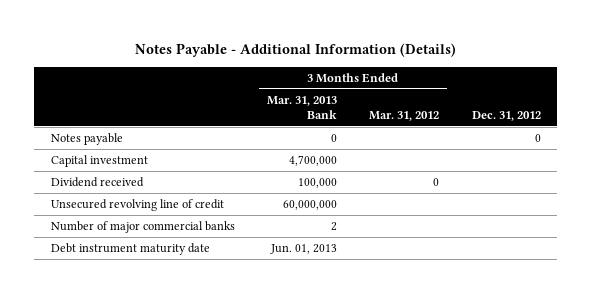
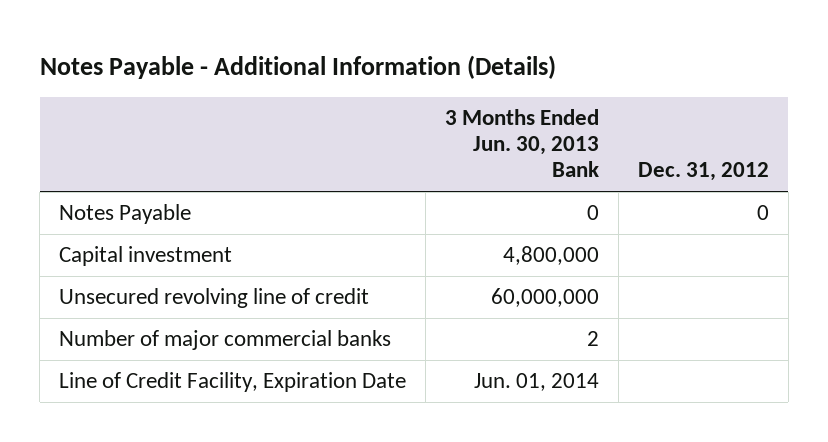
- | 3 Months Ended Mar. 31, 2013 Bank | 3 Months Ended Mar. 31, 2012 | Dec. 31, 2012
+ | 3 Months Ended Jun. 30, 2013 Bank | Dec. 31, 2012
- Notes payable | 0 | | 0
+ Notes Payable | 0 | 0
- Dividend received | 100,000 | 0 |
- Debt instrument maturity date | Jun. 01, 2013 | |
+ Line of Credit Facility, Expiration Date | Jun. 01, 2014 |

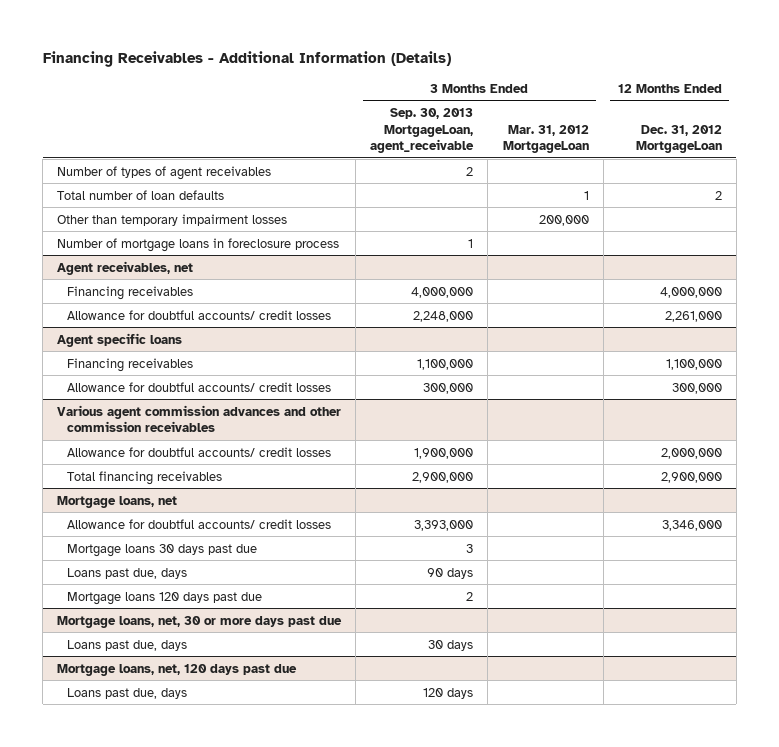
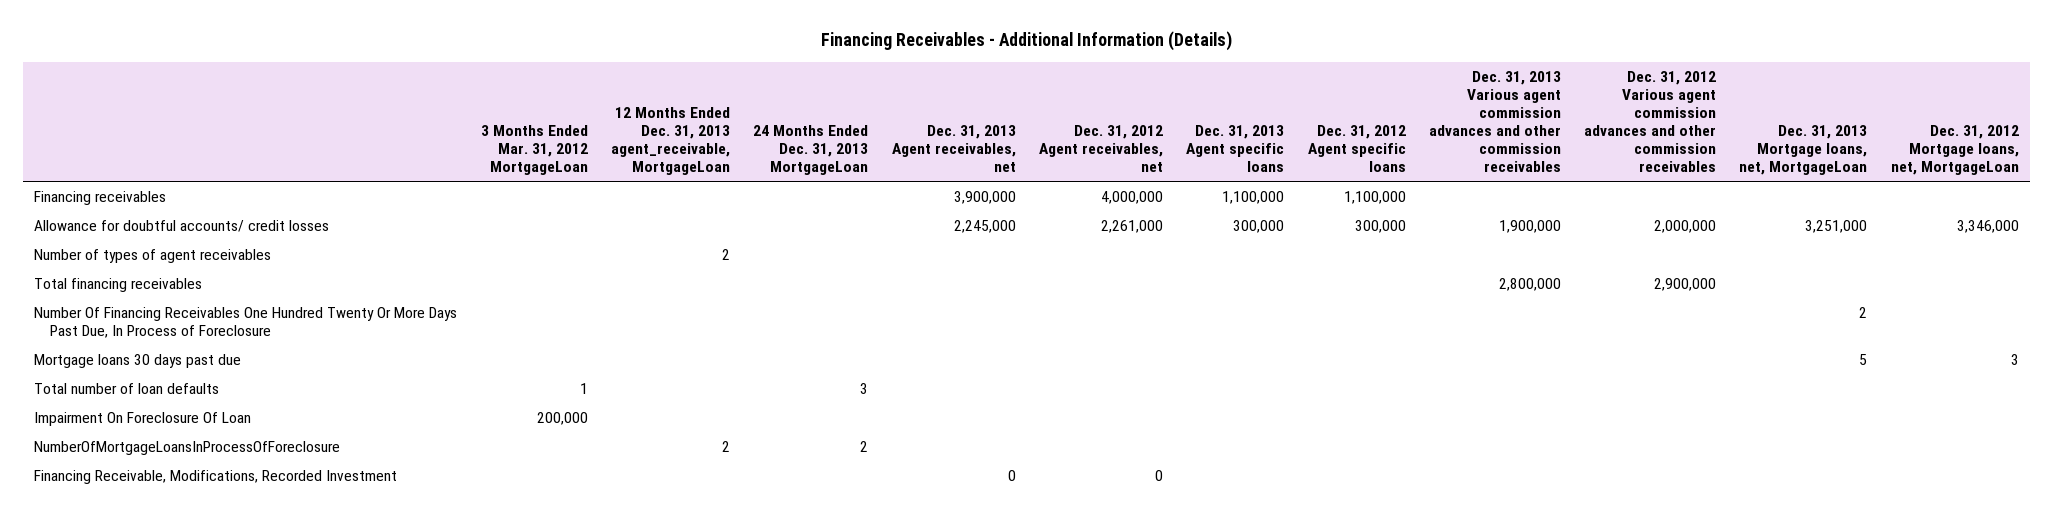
- | 3 Months Ended Sep. 30, 2013 MortgageLoan, agent_receivable | 3 Months Ended Mar. 31, 2012 MortgageLoan | 12 Months Ended Dec. 31, 2012 MortgageLoan
+ | 3 Months Ended Mar. 31, 2012 MortgageLoan | 12 Months Ended Dec. 31, 2013 agent_receivable, MortgageLoan | 24 Months Ended Dec. 31, 2013 MortgageLoan | Dec. 31, 2013 Agent receivables, net | Dec. 31, 2012 Agent receivables, net | Dec. 31, 2013 Agent specific loans | Dec. 31, 2012 Agent specific loans | Dec. 31, 2013 Various agent commission advances and other commission receivables | Dec. 31, 2012 Various agent commission advances and other commission receivables | Dec. 31, 2013 Mortgage loans, net, MortgageLoan | Dec. 31, 2012 Mortgage loans, net, MortgageLoan
+ Financing receivables | | | | 3,900,000 | 4,000,000 | 1,100,000 | 1,100,000 | | | |
+ Allowance for doubtful accounts/ credit losses | | | | 2,245,000 | 2,261,000 | 300,000 | 300,000 | 1,900,000 | 2,000,000 | 3,251,000 | 3,346,000
+ Total financing receivables | | | | | | | | 2,800,000 | 2,900,000 | |
+ Number Of Financing Receivables One Hundred Twenty Or More Days Past Due, In Process of Foreclosure | | | | | | | | | | 2 |
+ Mortgage loans 30 days past due | | | | | | | | | | 5 | 3
- Other than temporary impairment losses | | 200,000 |
- Number of mortgage loans in foreclosure process | 1 | |
- Agent receivables, net
- Financing receivables | 4,000,000 | | 4,000,000
- Allowance for doubtful accounts/ credit losses | 2,248,000 | | 2,261,000
- Agent specific loans
- Financing receivables | 1,100,000 | | 1,100,000
- Allowance for doubtful accounts/ credit losses | 300,000 | | 300,000
- Various agent commission advances and other commission receivables
- Allowance for doubtful accounts/ credit losses | 1,900,000 | | 2,000,000
- Total financing receivables | 2,900,000 | | 2,900,000
- Mortgage loans, net
- Allowance for doubtful accounts/ credit losses | 3,393,000 | | 3,346,000
- Mortgage loans 30 days past due | 3 | |
- Loans past due, days | 90 days | |
- Mortgage loans 120 days past due | 2 | |
- Mortgage loans, net, 30 or more days past due
- Loans past due, days | 30 days | |
- Mortgage loans, net, 120 days past due
- Loans past due, days | 120 days | |
+ Impairment On Foreclosure Of Loan | 200,000 | | | | | | | | | |
+ NumberOfMortgageLoansInProcessOfForeclosure | | 2 | 2 | | | | | | | |
+ Financing Receivable, Modifications, Recorded Investment | | | | 0 | 0 | | | | | |

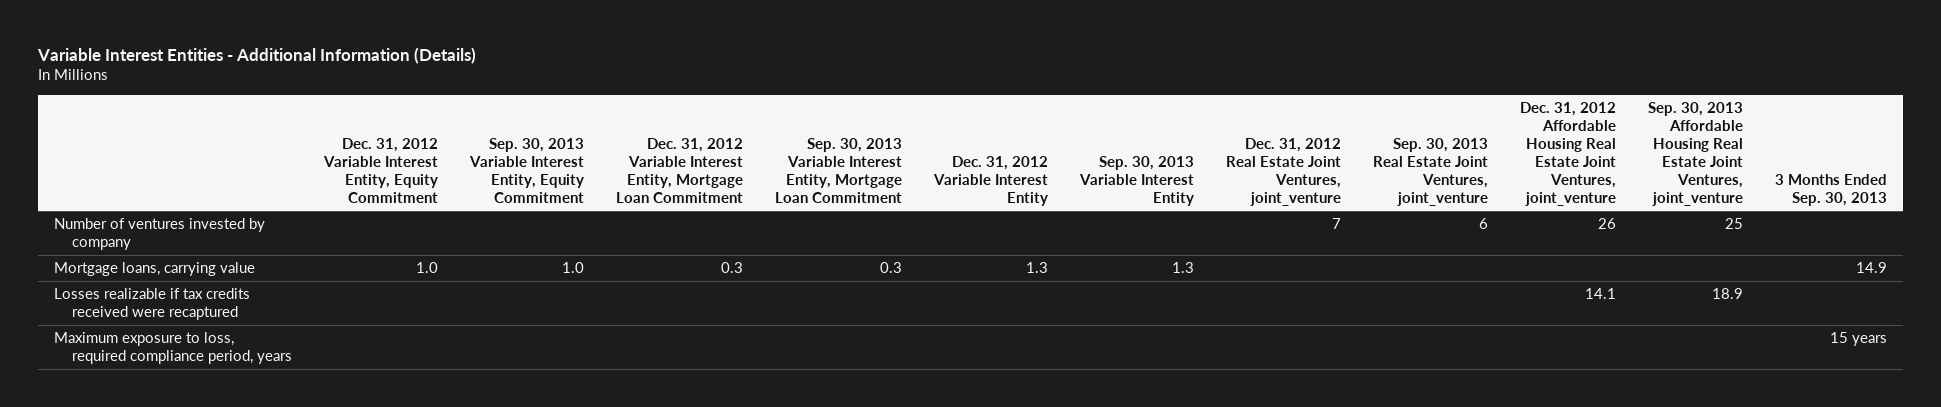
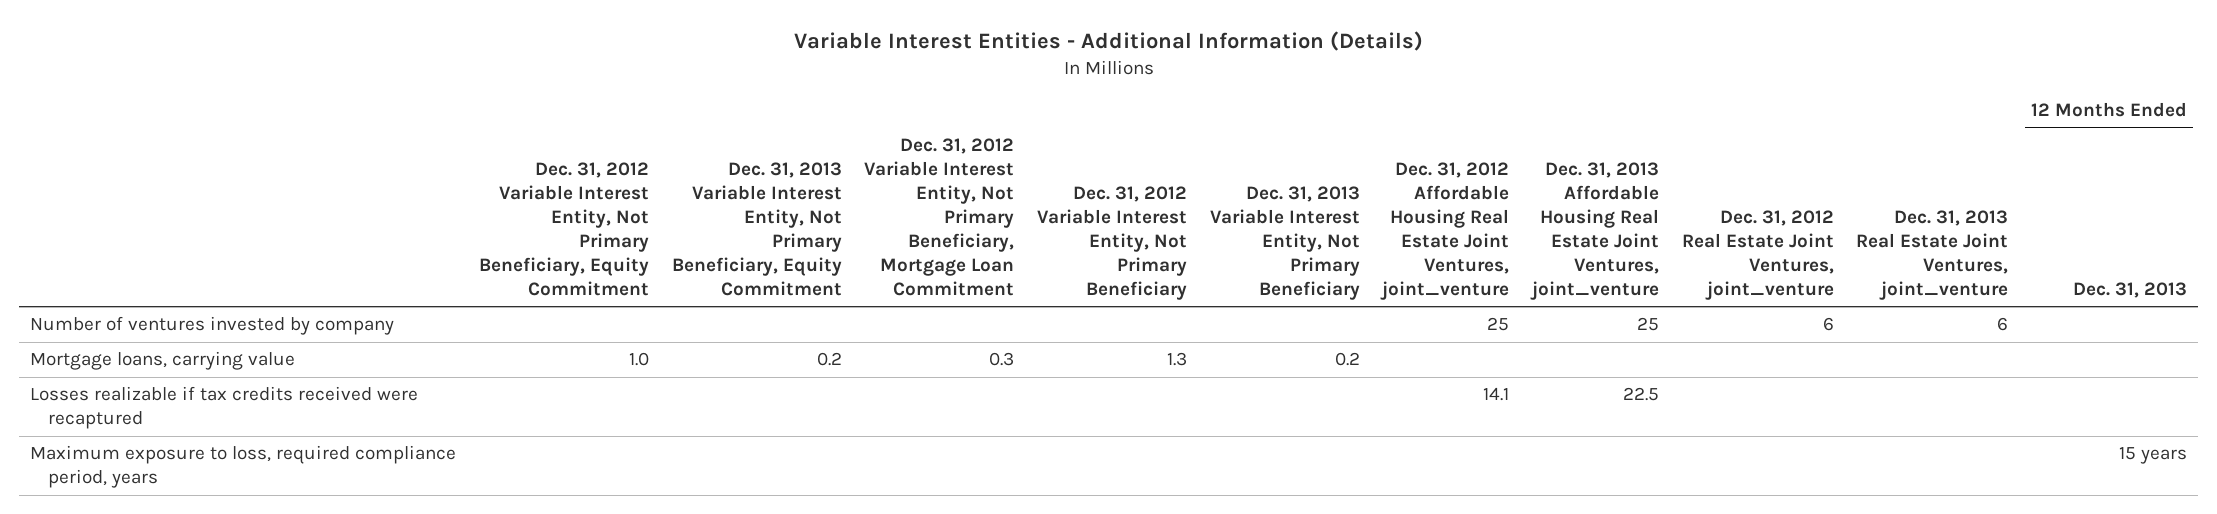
- | Dec. 31, 2012 Variable Interest Entity, Equity Commitment | Sep. 30, 2013 Variable Interest Entity, Equity Commitment | Dec. 31, 2012 Variable Interest Entity, Mortgage Loan Commitment | Sep. 30, 2013 Variable Interest Entity, Mortgage Loan Commitment | Dec. 31, 2012 Variable Interest Entity | Sep. 30, 2013 Variable Interest Entity | Dec. 31, 2012 Real Estate Joint Ventures, joint_venture | Sep. 30, 2013 Real Estate Joint Ventures, joint_venture | Dec. 31, 2012 Affordable Housing Real Estate Joint Ventures, joint_venture | Sep. 30, 2013 Affordable Housing Real Estate Joint Ventures, joint_venture | 3 Months Ended Sep. 30, 2013
+ | Dec. 31, 2012 Variable Interest Entity, Not Primary Beneficiary, Equity Commitment | Dec. 31, 2013 Variable Interest Entity, Not Primary Beneficiary, Equity Commitment | Dec. 31, 2012 Variable Interest Entity, Not Primary Beneficiary, Mortgage Loan Commitment | Dec. 31, 2012 Variable Interest Entity, Not Primary Beneficiary | Dec. 31, 2013 Variable Interest Entity, Not Primary Beneficiary | Dec. 31, 2012 Affordable Housing Real Estate Joint Ventures, joint_venture | Dec. 31, 2013 Affordable Housing Real Estate Joint Ventures, joint_venture | Dec. 31, 2012 Real Estate Joint Ventures, joint_venture | Dec. 31, 2013 Real Estate Joint Ventures, joint_venture | 12 Months Ended Dec. 31, 2013
- Number of ventures invested by company | | | | | | | 7 | 6 | 26 | 25 |
+ Number of ventures invested by company | | | | | | 25 | 25 | 6 | 6 |

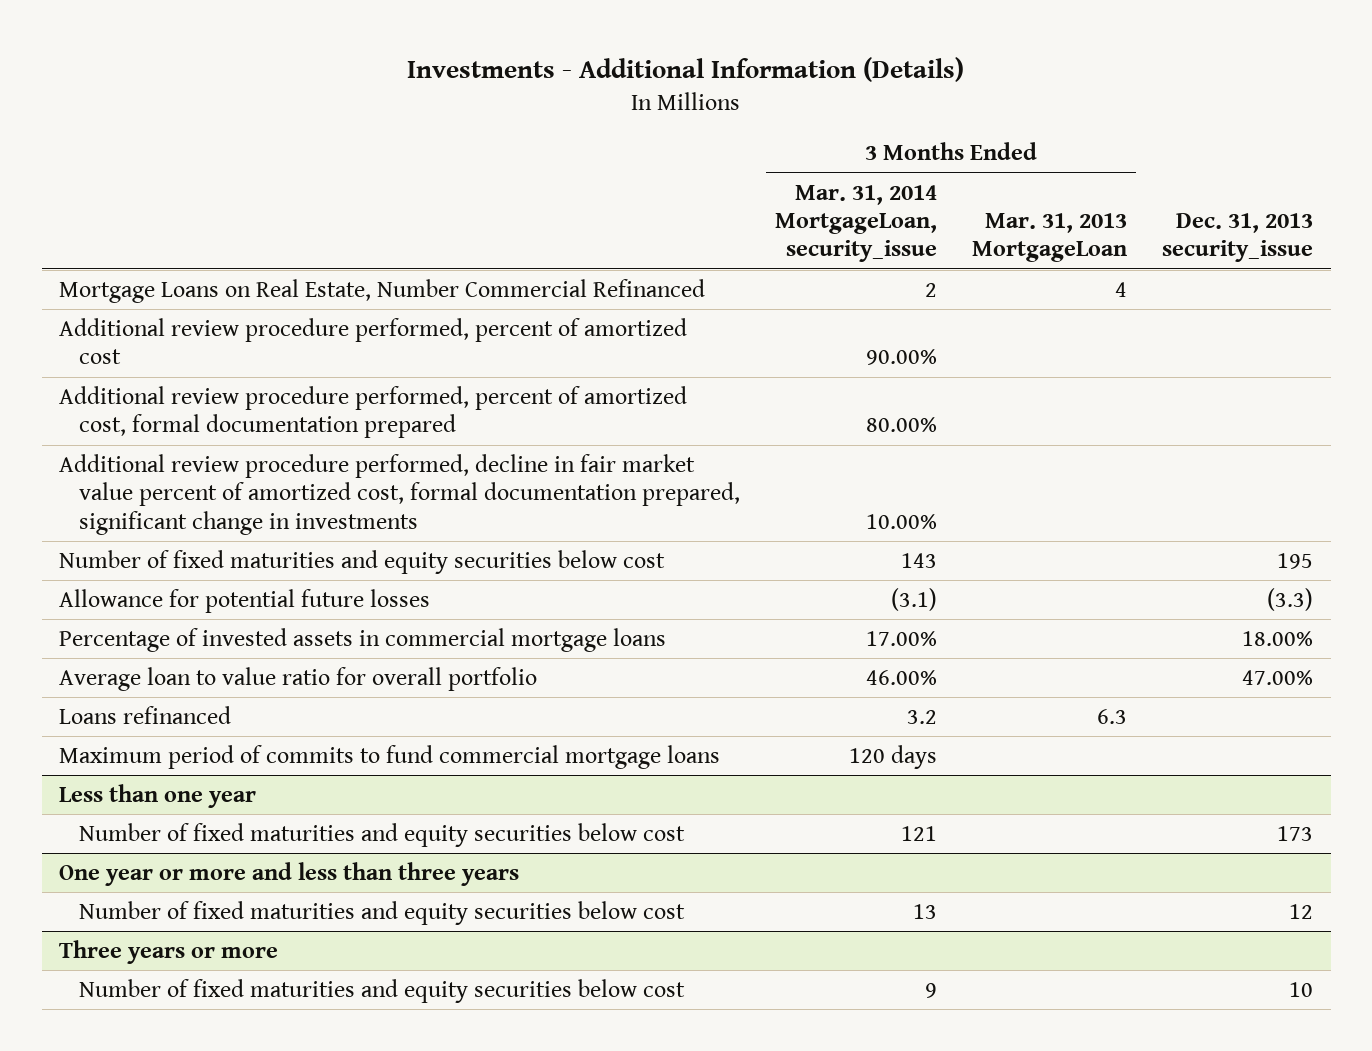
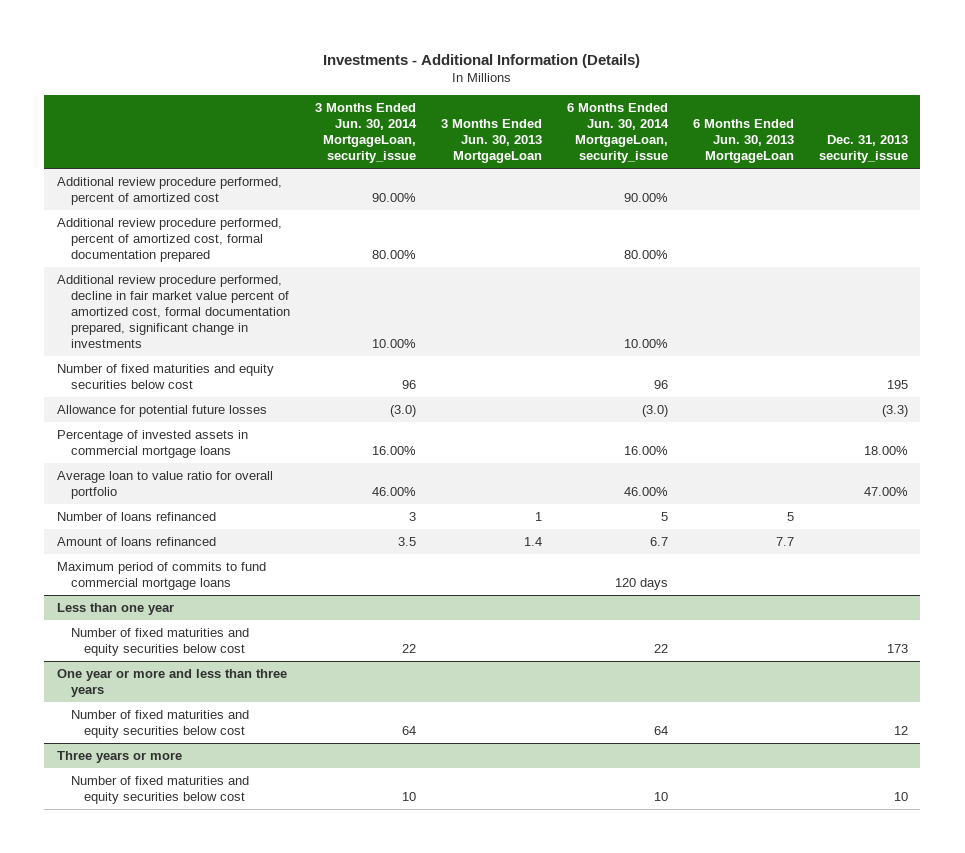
- | 3 Months Ended Mar. 31, 2014 MortgageLoan, security_issue | 3 Months Ended Mar. 31, 2013 MortgageLoan | Dec. 31, 2013 security_issue
+ | 3 Months Ended Jun. 30, 2014 MortgageLoan, security_issue | 3 Months Ended Jun. 30, 2013 MortgageLoan | 6 Months Ended Jun. 30, 2014 MortgageLoan, security_issue | 6 Months Ended Jun. 30, 2013 MortgageLoan | Dec. 31, 2013 security_issue
- Mortgage Loans on Real Estate, Number Commercial Refinanced | 2 | 4 |
- Loans refinanced | 3.2 | 6.3 |
+ Number of loans refinanced | 3 | 1 | 5 | 5 |
+ Amount of loans refinanced | 3.5 | 1.4 | 6.7 | 7.7 |

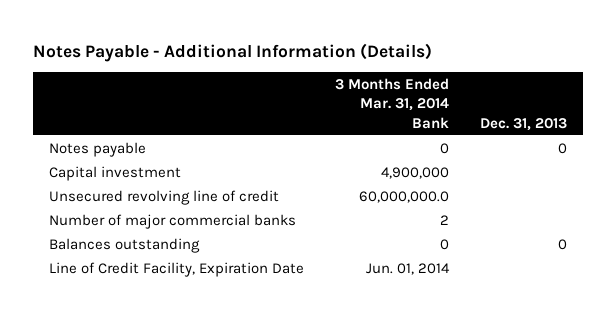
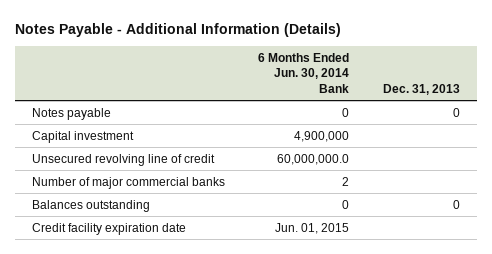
- | 3 Months Ended Mar. 31, 2014 Bank | Dec. 31, 2013
+ | 6 Months Ended Jun. 30, 2014 Bank | Dec. 31, 2013
- Line of Credit Facility, Expiration Date | Jun. 01, 2014 |
+ Credit facility expiration date | Jun. 01, 2015 |

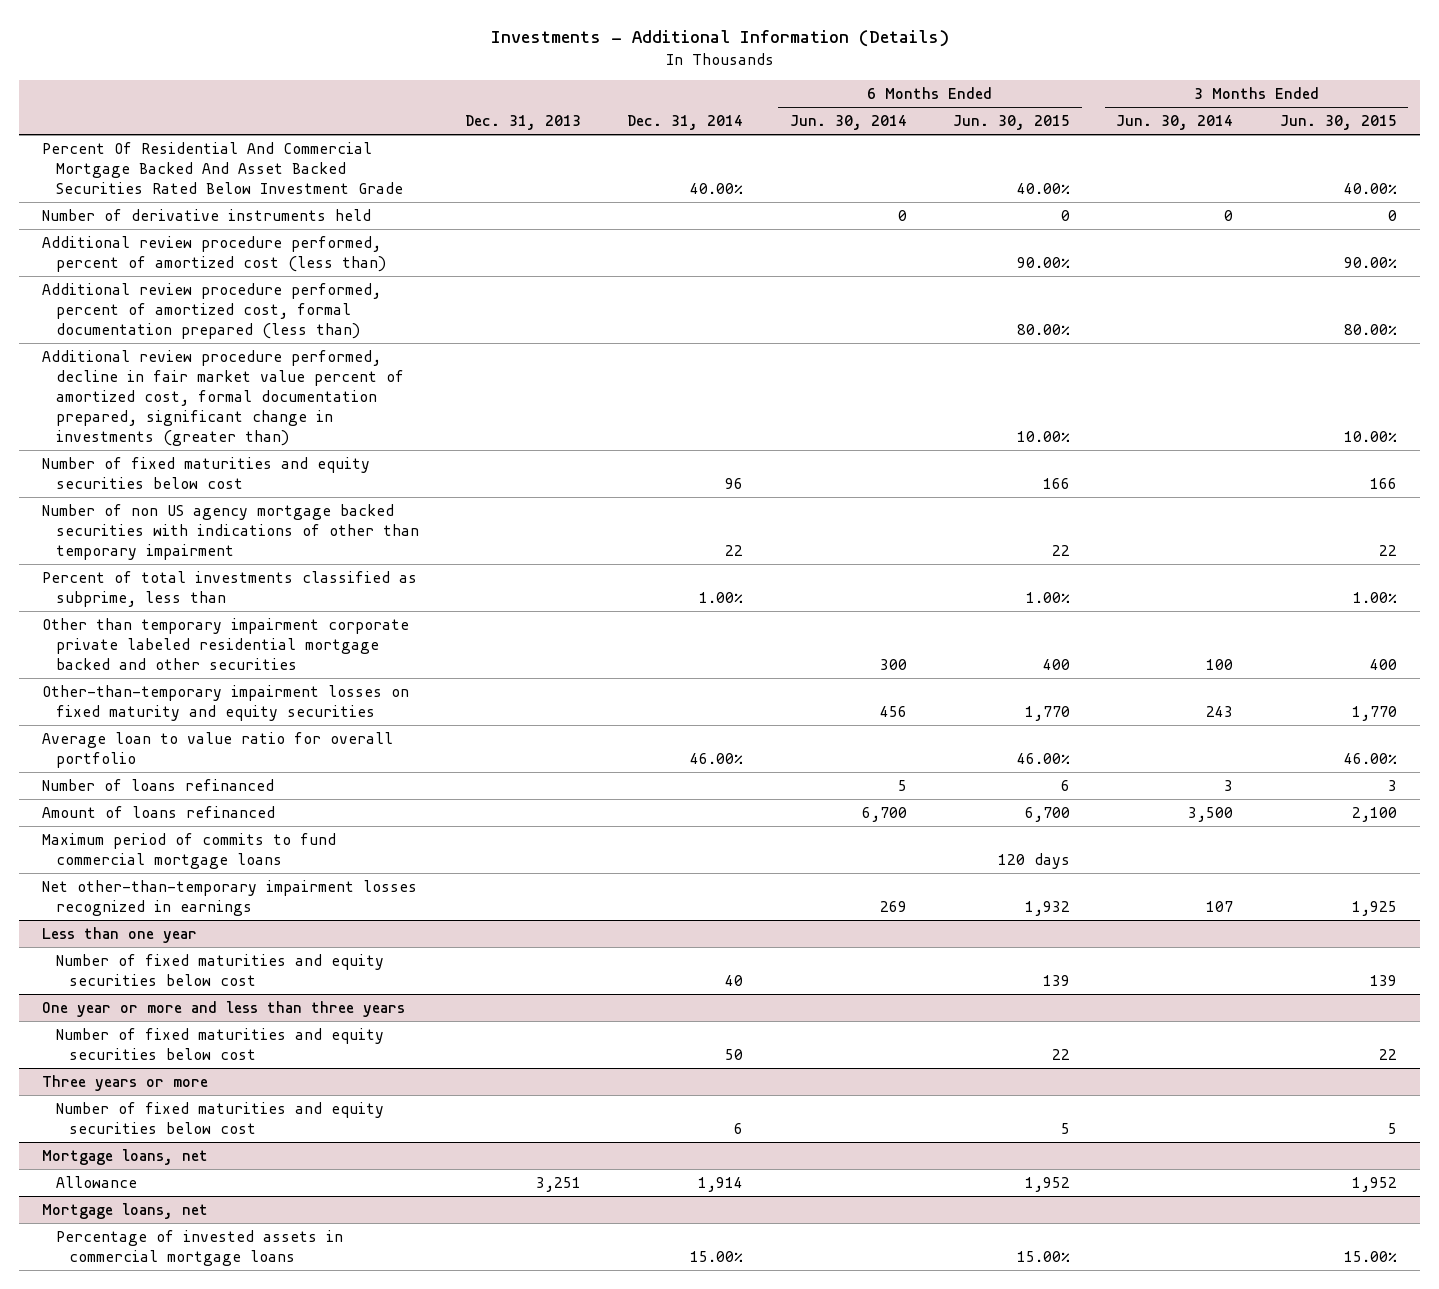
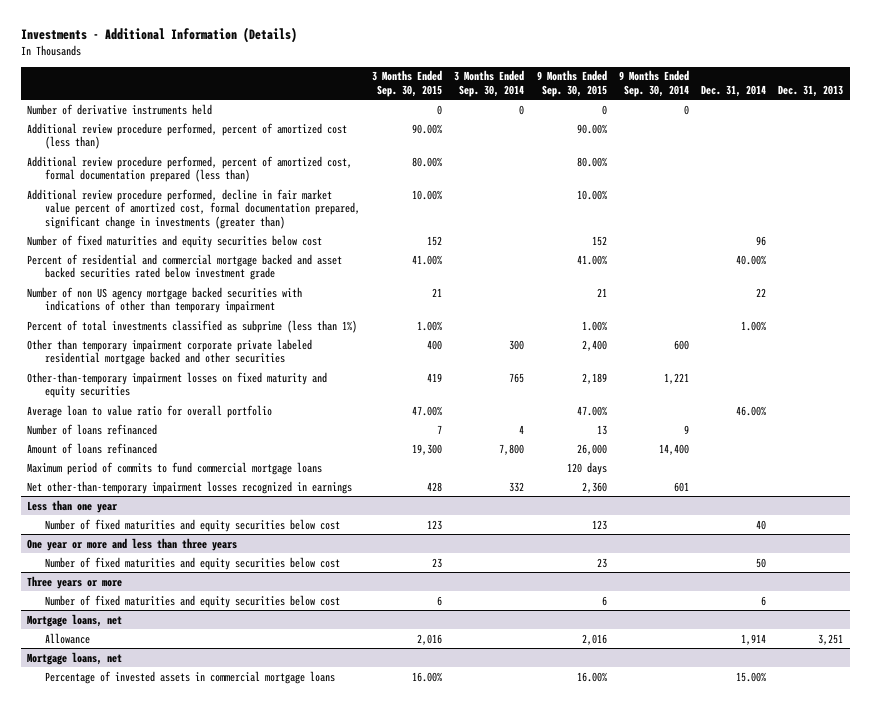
- | Dec. 31, 2013 | Dec. 31, 2014 | 6 Months Ended Jun. 30, 2014 | 6 Months Ended Jun. 30, 2015 | 3 Months Ended Jun. 30, 2014 | 3 Months Ended Jun. 30, 2015
+ | 3 Months Ended Sep. 30, 2015 | 3 Months Ended Sep. 30, 2014 | 9 Months Ended Sep. 30, 2015 | 9 Months Ended Sep. 30, 2014 | Dec. 31, 2014 | Dec. 31, 2013
- Percent Of Residential And Commercial Mortgage Backed And Asset Backed Securities Rated Below Investment Grade | | 40.00% | | 40.00% | | 40.00%
+ Percent of residential and commercial mortgage backed and asset backed securities rated below investment grade | 41.00% | | 41.00% | | 40.00% |
- Percent of total investments classified as subprime, less than | | 1.00% | | 1.00% | | 1.00%
+ Percent of total investments classified as subprime (less than 1%) | 1.00% | | 1.00% | | 1.00% |

